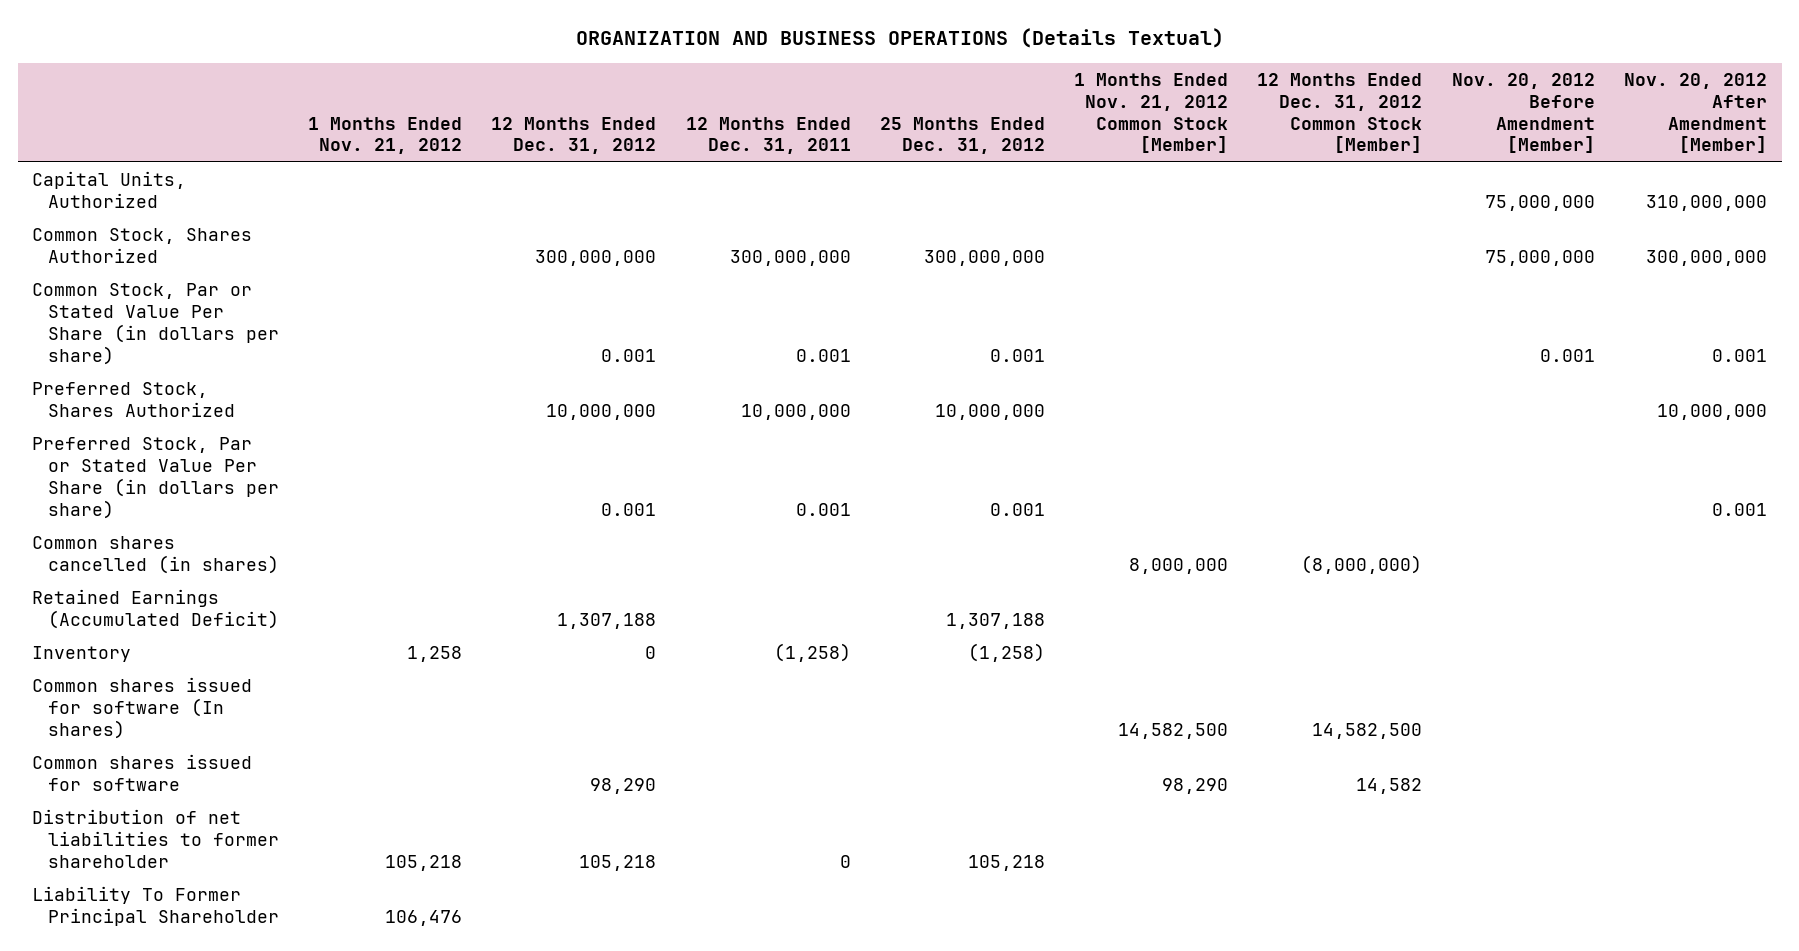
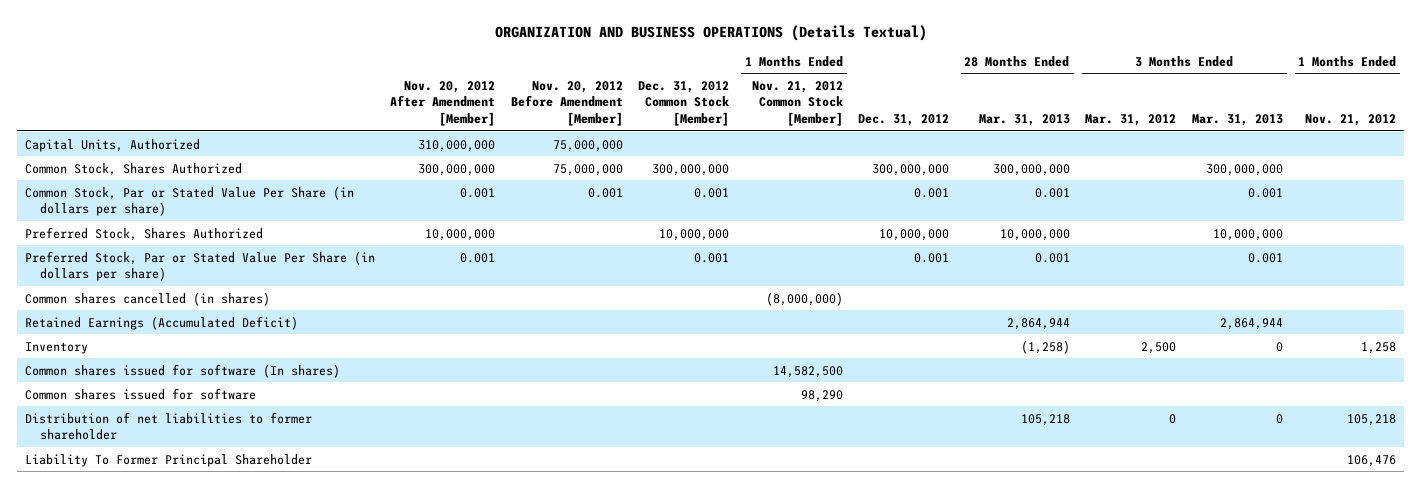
- | 1 Months Ended Nov. 21, 2012 | 12 Months Ended Dec. 31, 2012 | 12 Months Ended Dec. 31, 2011 | 25 Months Ended Dec. 31, 2012 | 1 Months Ended Nov. 21, 2012 Common Stock [Member] | 12 Months Ended Dec. 31, 2012 Common Stock [Member] | Nov. 20, 2012 Before Amendment [Member] | Nov. 20, 2012 After Amendment [Member]
+ | Nov. 20, 2012 After Amendment [Member] | Nov. 20, 2012 Before Amendment [Member] | Dec. 31, 2012 Common Stock [Member] | 1 Months Ended Nov. 21, 2012 Common Stock [Member] | Dec. 31, 2012 | 28 Months Ended Mar. 31, 2013 | 3 Months Ended Mar. 31, 2012 | 3 Months Ended Mar. 31, 2013 | 1 Months Ended Nov. 21, 2012
- Common shares cancelled (in shares) | | | | | 8,000,000 | (8,000,000) | |
+ Common shares cancelled (in shares) | | | | (8,000,000) | | | | |

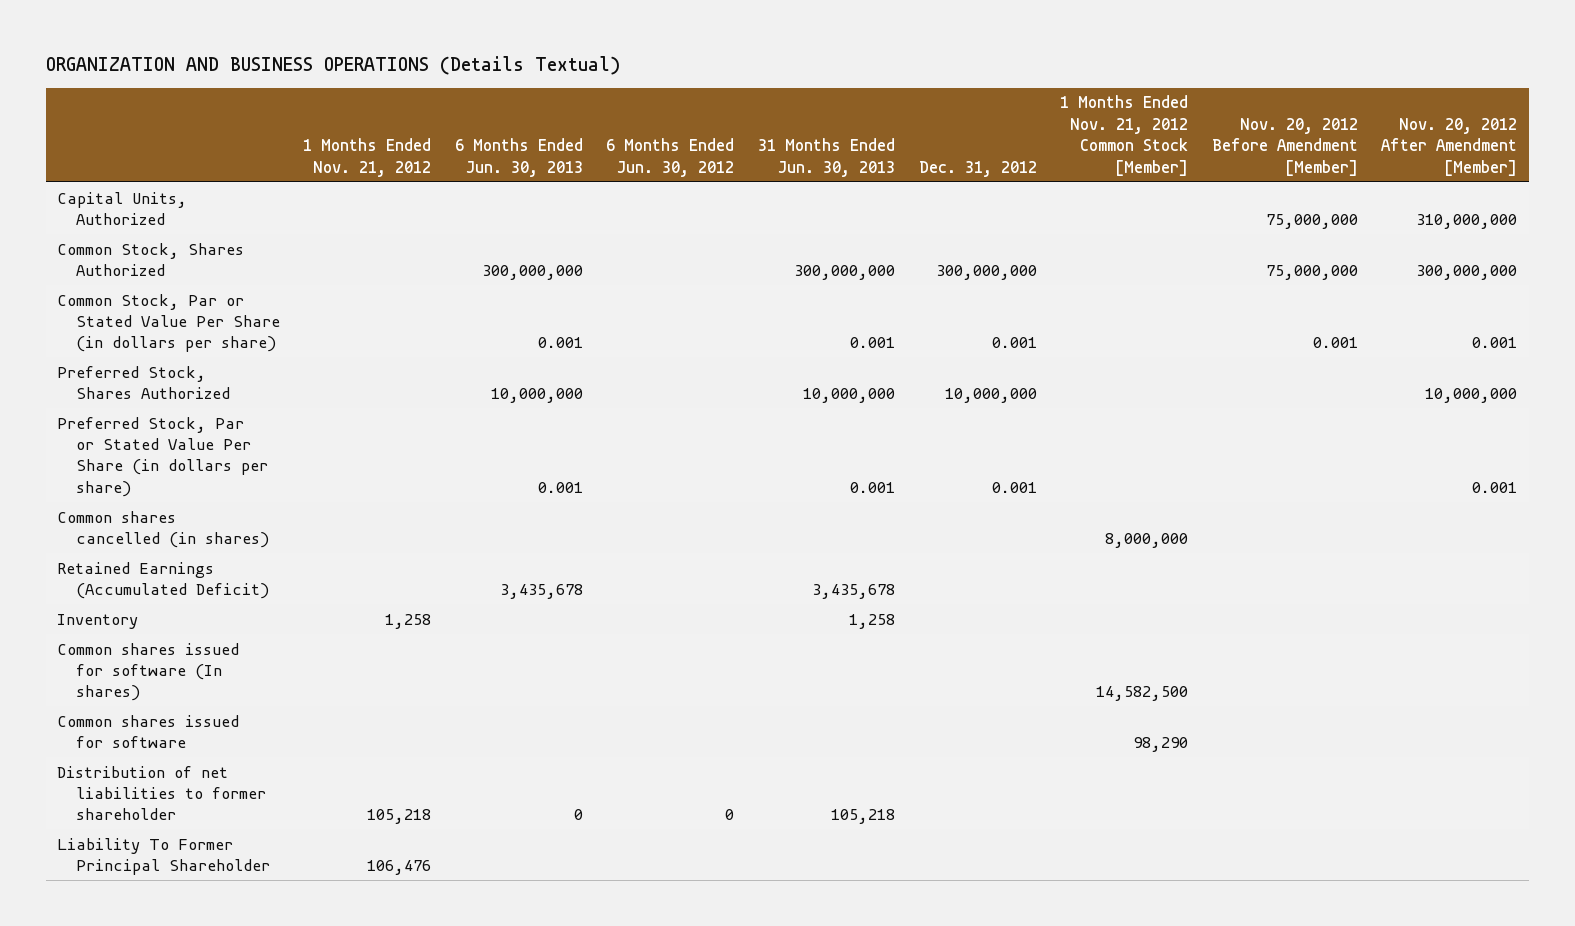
- | Nov. 20, 2012 After Amendment [Member] | Nov. 20, 2012 Before Amendment [Member] | Dec. 31, 2012 Common Stock [Member] | 1 Months Ended Nov. 21, 2012 Common Stock [Member] | Dec. 31, 2012 | 28 Months Ended Mar. 31, 2013 | 3 Months Ended Mar. 31, 2012 | 3 Months Ended Mar. 31, 2013 | 1 Months Ended Nov. 21, 2012
+ | 1 Months Ended Nov. 21, 2012 | 6 Months Ended Jun. 30, 2013 | 6 Months Ended Jun. 30, 2012 | 31 Months Ended Jun. 30, 2013 | Dec. 31, 2012 | 1 Months Ended Nov. 21, 2012 Common Stock [Member] | Nov. 20, 2012 Before Amendment [Member] | Nov. 20, 2012 After Amendment [Member]
- Common shares cancelled (in shares) | | | | (8,000,000) | | | | |
+ Common shares cancelled (in shares) | | | | | | 8,000,000 | |

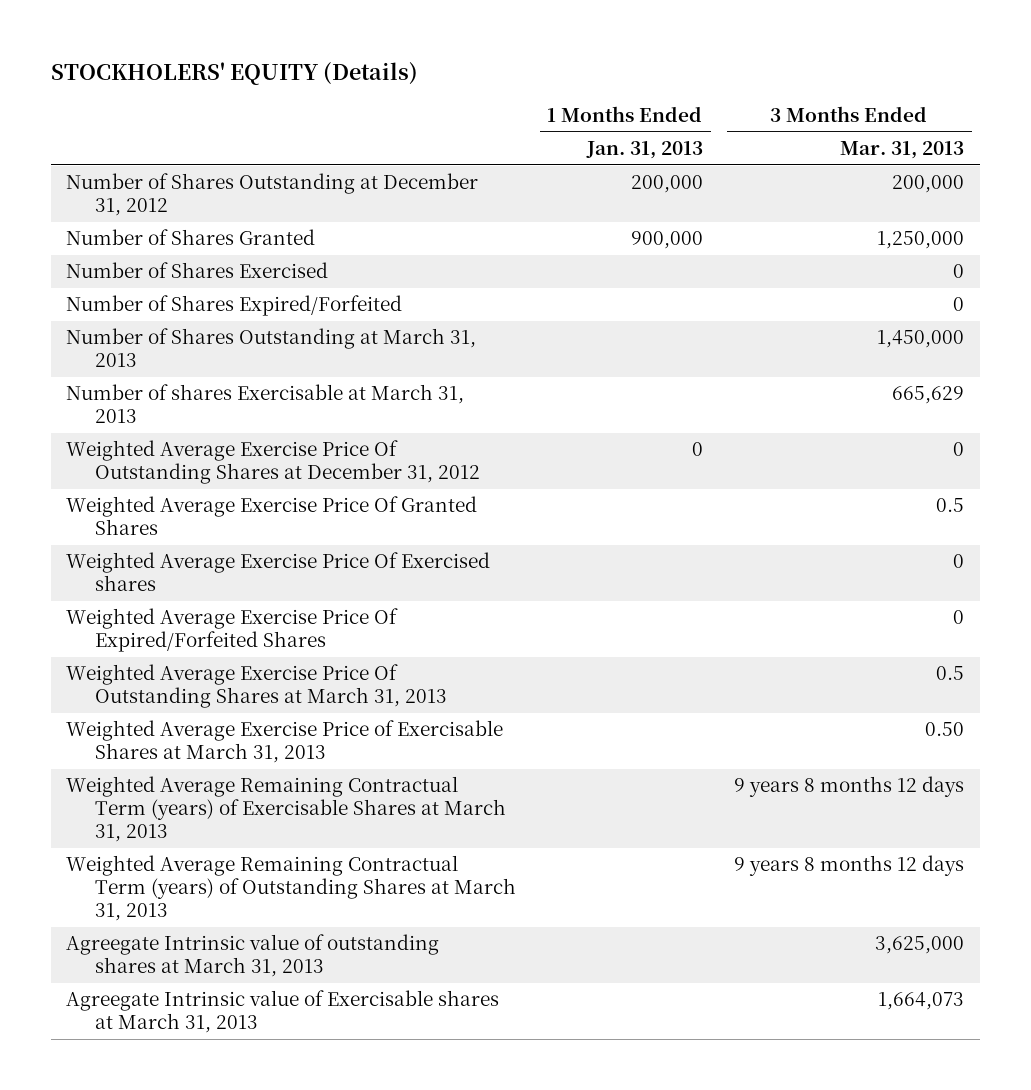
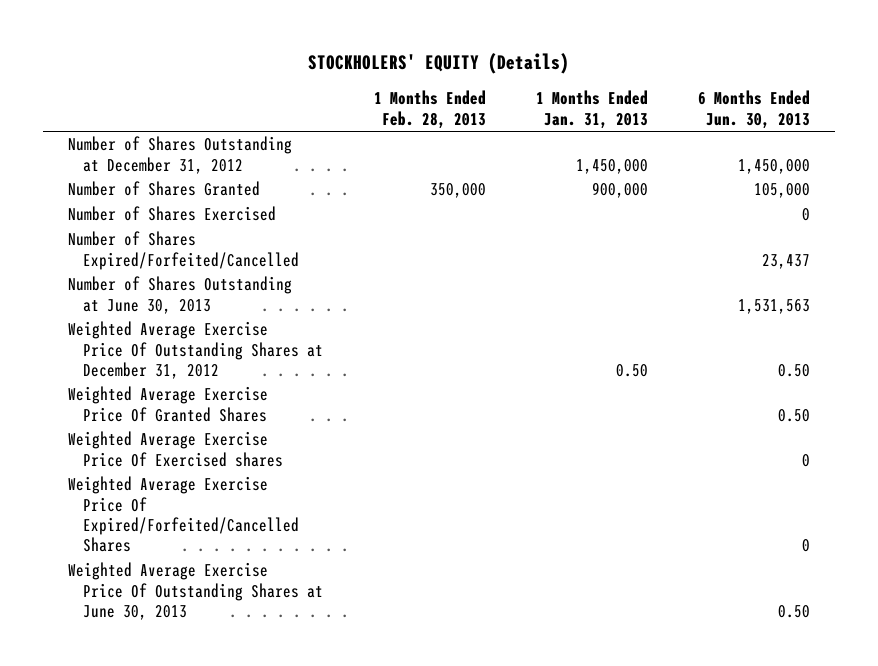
- | 1 Months Ended Jan. 31, 2013 | 3 Months Ended Mar. 31, 2013
+ | 1 Months Ended Feb. 28, 2013 | 1 Months Ended Jan. 31, 2013 | 6 Months Ended Jun. 30, 2013
- Number of Shares Outstanding at December 31, 2012 | 200,000 | 200,000
+ Number of Shares Outstanding at December 31, 2012 | | 1,450,000 | 1,450,000
- Number of Shares Expired/Forfeited | | 0
- Number of Shares Outstanding at March 31, 2013 | | 1,450,000
- Number of shares Exercisable at March 31, 2013 | | 665,629
- Weighted Average Exercise Price Of Outstanding Shares at December 31, 2012 | 0 | 0
+ Number of Shares Expired/Forfeited/Cancelled | | | 23,437
+ Number of Shares Outstanding at June 30, 2013 | | | 1,531,563
+ Weighted Average Exercise Price Of Outstanding Shares at December 31, 2012 | | 0.50 | 0.50
- Weighted Average Exercise Price Of Expired/Forfeited Shares | | 0
- Weighted Average Exercise Price Of Outstanding Shares at March 31, 2013 | | 0.5
- Weighted Average Exercise Price of Exercisable Shares at March 31, 2013 | | 0.50
- Weighted Average Remaining Contractual Term (years) of Exercisable Shares at March 31, 2013 | | 9 years 8 months 12 days
- Weighted Average Remaining Contractual Term (years) of Outstanding Shares at March 31, 2013 | | 9 years 8 months 12 days
- Agreegate Intrinsic value of outstanding shares at March 31, 2013 | | 3,625,000
- Agreegate Intrinsic value of Exercisable shares at March 31, 2013 | | 1,664,073
+ Weighted Average Exercise Price Of Expired/Forfeited/Cancelled Shares | | | 0
+ Weighted Average Exercise Price Of Outstanding Shares at June 30, 2013 | | | 0.50

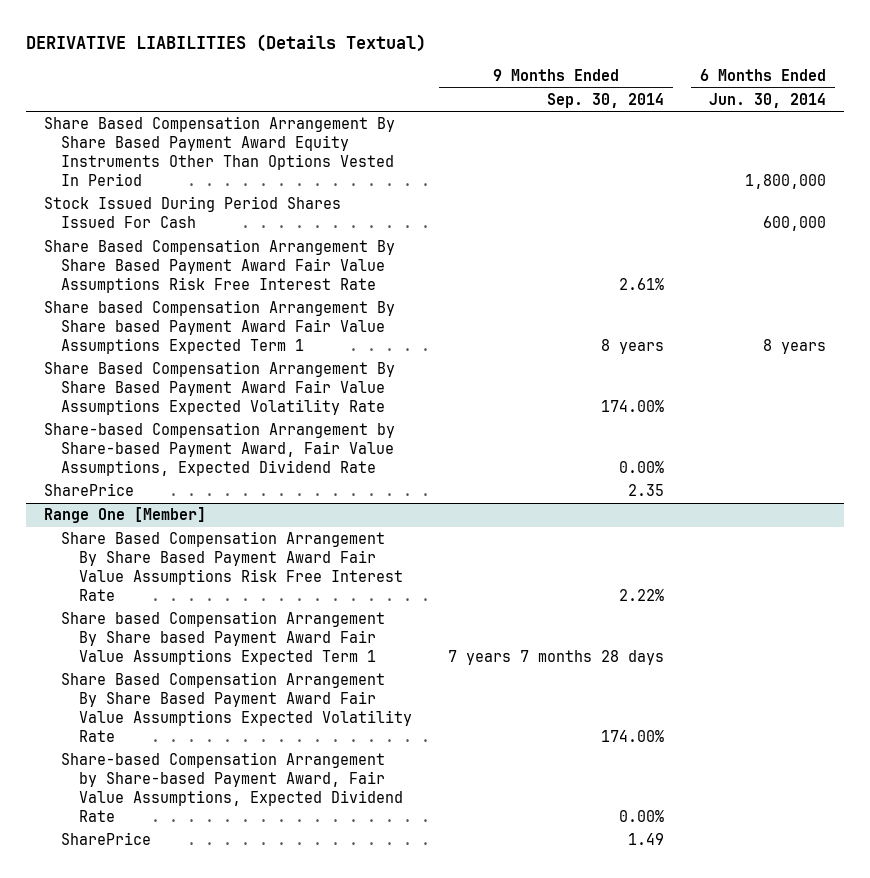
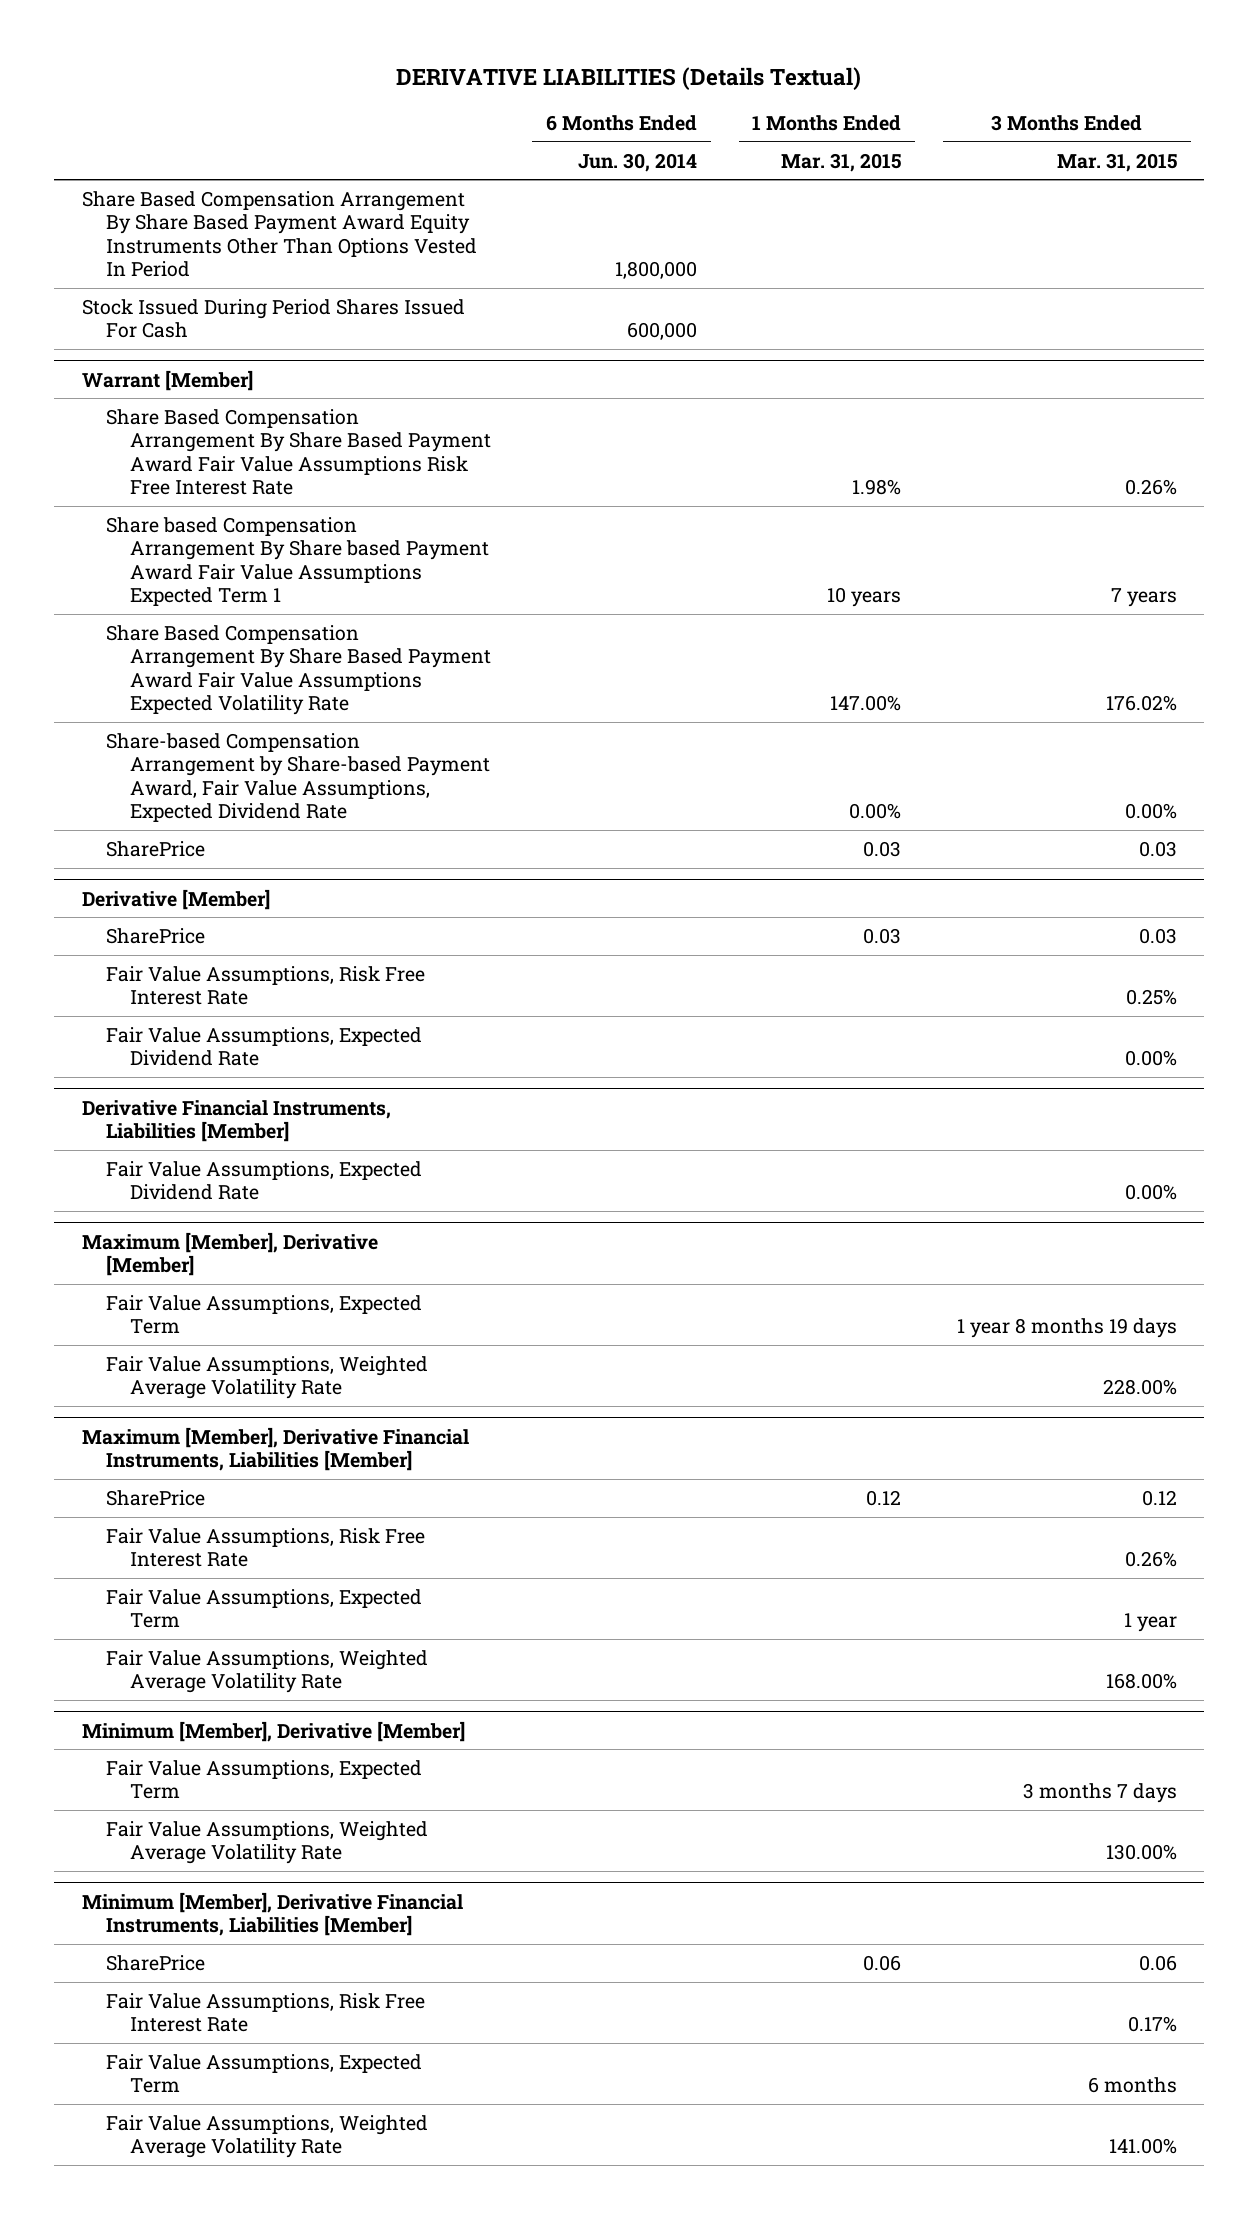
- | 9 Months Ended Sep. 30, 2014 | 6 Months Ended Jun. 30, 2014
+ | 6 Months Ended Jun. 30, 2014 | 1 Months Ended Mar. 31, 2015 | 3 Months Ended Mar. 31, 2015
- Share Based Compensation Arrangement By Share Based Payment Award Fair Value Assumptions Risk Free Interest Rate | 2.61% |
- Share based Compensation Arrangement By Share based Payment Award Fair Value Assumptions Expected Term 1 | 8 years | 8 years
- Share Based Compensation Arrangement By Share Based Payment Award Fair Value Assumptions Expected Volatility Rate | 174.00% |
- Share-based Compensation Arrangement by Share-based Payment Award, Fair Value Assumptions, Expected Dividend Rate | 0.00% |
- SharePrice | 2.35 |
- Range One [Member]
- Share Based Compensation Arrangement By Share Based Payment Award Fair Value Assumptions Risk Free Interest Rate | 2.22% |
- Share based Compensation Arrangement By Share based Payment Award Fair Value Assumptions Expected Term 1 | 7 years 7 months 28 days |
- Share Based Compensation Arrangement By Share Based Payment Award Fair Value Assumptions Expected Volatility Rate | 174.00% |
- Share-based Compensation Arrangement by Share-based Payment Award, Fair Value Assumptions, Expected Dividend Rate | 0.00% |
- SharePrice | 1.49 |
+ Warrant [Member]
+ Share Based Compensation Arrangement By Share Based Payment Award Fair Value Assumptions Risk Free Interest Rate | | 1.98% | 0.26%
+ Share based Compensation Arrangement By Share based Payment Award Fair Value Assumptions Expected Term 1 | | 10 years | 7 years
+ Share Based Compensation Arrangement By Share Based Payment Award Fair Value Assumptions Expected Volatility Rate | | 147.00% | 176.02%
+ Share-based Compensation Arrangement by Share-based Payment Award, Fair Value Assumptions, Expected Dividend Rate | | 0.00% | 0.00%
+ SharePrice | | 0.03 | 0.03
+ Derivative [Member]
+ SharePrice | | 0.03 | 0.03
+ Fair Value Assumptions, Risk Free Interest Rate | | | 0.25%
+ Fair Value Assumptions, Expected Dividend Rate | | | 0.00%
+ Derivative Financial Instruments, Liabilities [Member]
+ Fair Value Assumptions, Expected Dividend Rate | | | 0.00%
+ Maximum [Member], Derivative [Member]
+ Fair Value Assumptions, Expected Term | | | 1 year 8 months 19 days
+ Fair Value Assumptions, Weighted Average Volatility Rate | | | 228.00%
+ Maximum [Member], Derivative Financial Instruments, Liabilities [Member]
+ SharePrice | | 0.12 | 0.12
+ Fair Value Assumptions, Risk Free Interest Rate | | | 0.26%
+ Fair Value Assumptions, Expected Term | | | 1 year
+ Fair Value Assumptions, Weighted Average Volatility Rate | | | 168.00%
+ Minimum [Member], Derivative [Member]
+ Fair Value Assumptions, Expected Term | | | 3 months 7 days
+ Fair Value Assumptions, Weighted Average Volatility Rate | | | 130.00%
+ Minimum [Member], Derivative Financial Instruments, Liabilities [Member]
+ SharePrice | | 0.06 | 0.06
+ Fair Value Assumptions, Risk Free Interest Rate | | | 0.17%
+ Fair Value Assumptions, Expected Term | | | 6 months
+ Fair Value Assumptions, Weighted Average Volatility Rate | | | 141.00%

